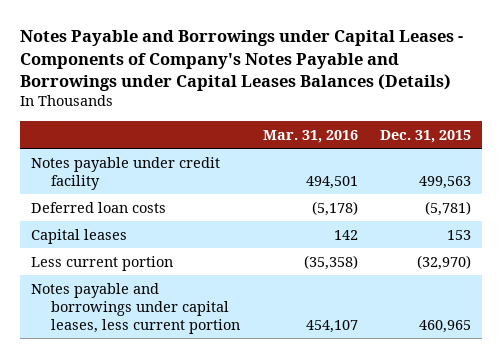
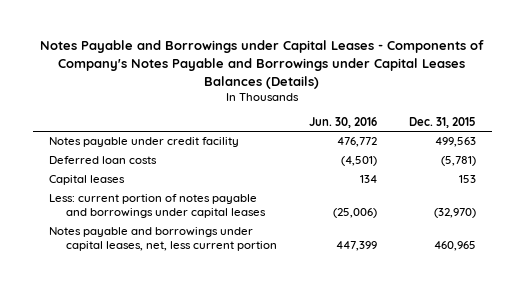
- | Mar. 31, 2016 | Dec. 31, 2015
+ | Jun. 30, 2016 | Dec. 31, 2015
- Less current portion | (35,358) | (32,970)
- Notes payable and borrowings under capital leases, less current portion | 454,107 | 460,965
+ Less: current portion of notes payable and borrowings under capital leases | (25,006) | (32,970)
+ Notes payable and borrowings under capital leases, net, less current portion | 447,399 | 460,965

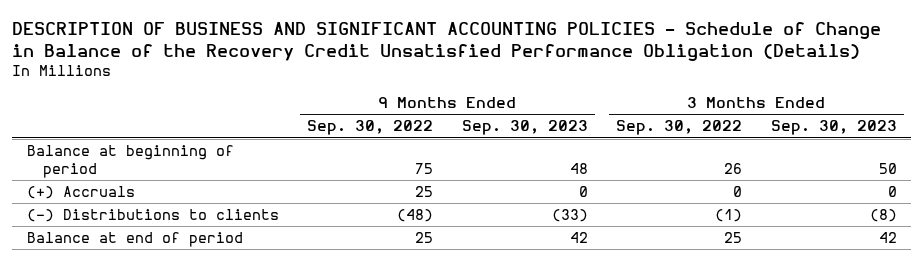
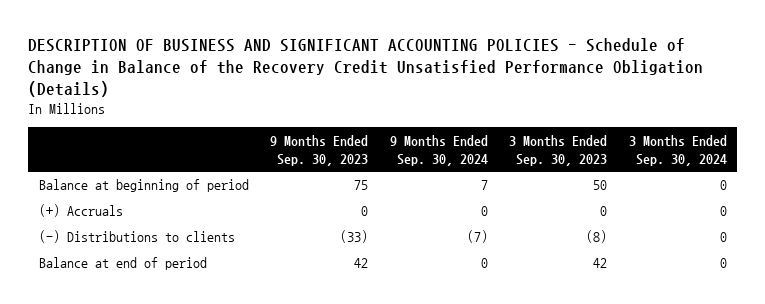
- | 9 Months Ended Sep. 30, 2022 | 9 Months Ended Sep. 30, 2023 | 3 Months Ended Sep. 30, 2022 | 3 Months Ended Sep. 30, 2023
+ | 9 Months Ended Sep. 30, 2023 | 9 Months Ended Sep. 30, 2024 | 3 Months Ended Sep. 30, 2023 | 3 Months Ended Sep. 30, 2024
- Balance at beginning of period | 75 | 48 | 26 | 50
+ Balance at beginning of period | 75 | 7 | 50 | 0

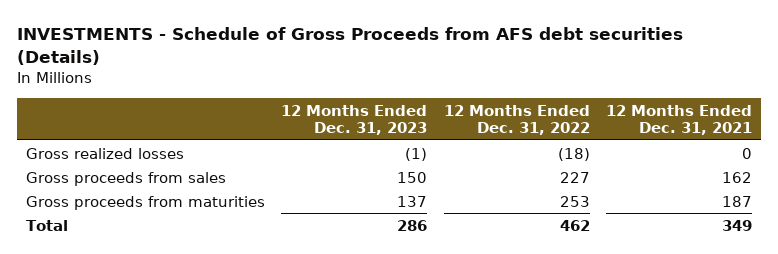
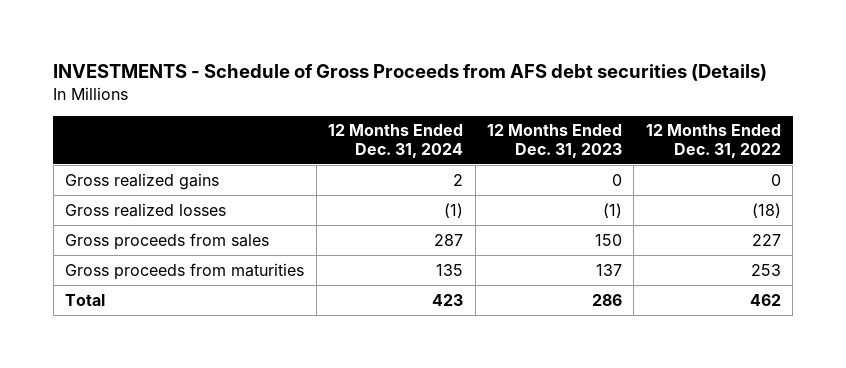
- | 12 Months Ended Dec. 31, 2023 | 12 Months Ended Dec. 31, 2022 | 12 Months Ended Dec. 31, 2021
+ | 12 Months Ended Dec. 31, 2024 | 12 Months Ended Dec. 31, 2023 | 12 Months Ended Dec. 31, 2022
+ Gross realized gains | 2 | 0 | 0

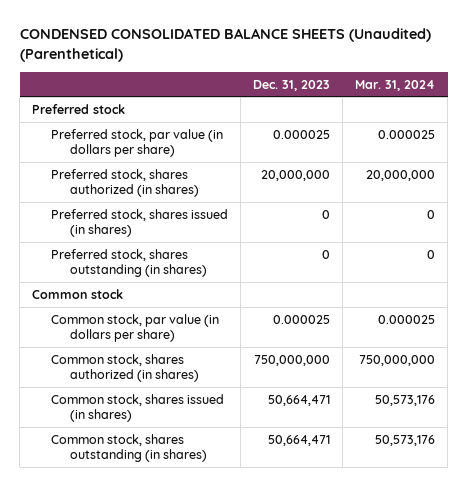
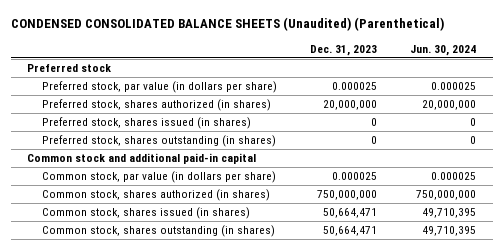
- | Dec. 31, 2023 | Mar. 31, 2024
+ | Dec. 31, 2023 | Jun. 30, 2024
- Common stock
+ Common stock and additional paid-in capital

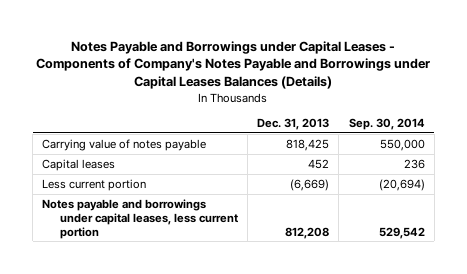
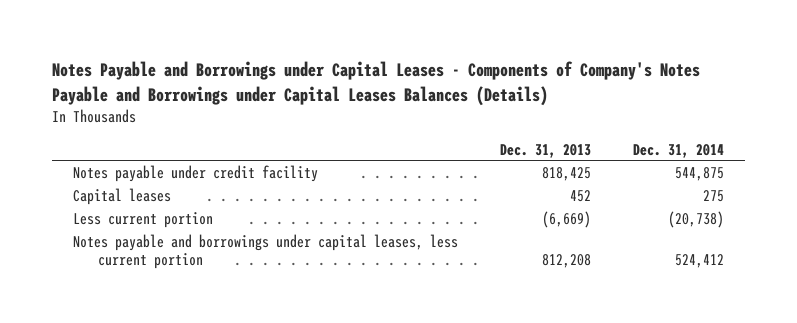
- | Dec. 31, 2013 | Sep. 30, 2014
+ | Dec. 31, 2013 | Dec. 31, 2014
- Carrying value of notes payable | 818,425 | 550,000
+ Notes payable under credit facility | 818,425 | 544,875

